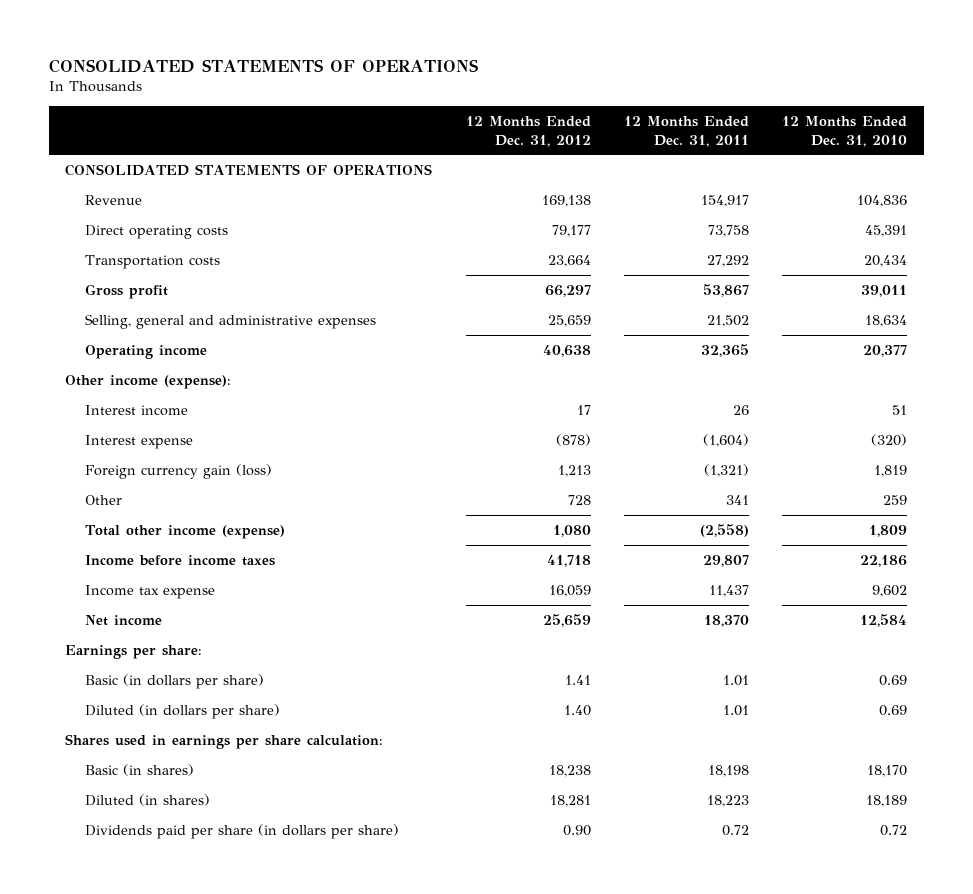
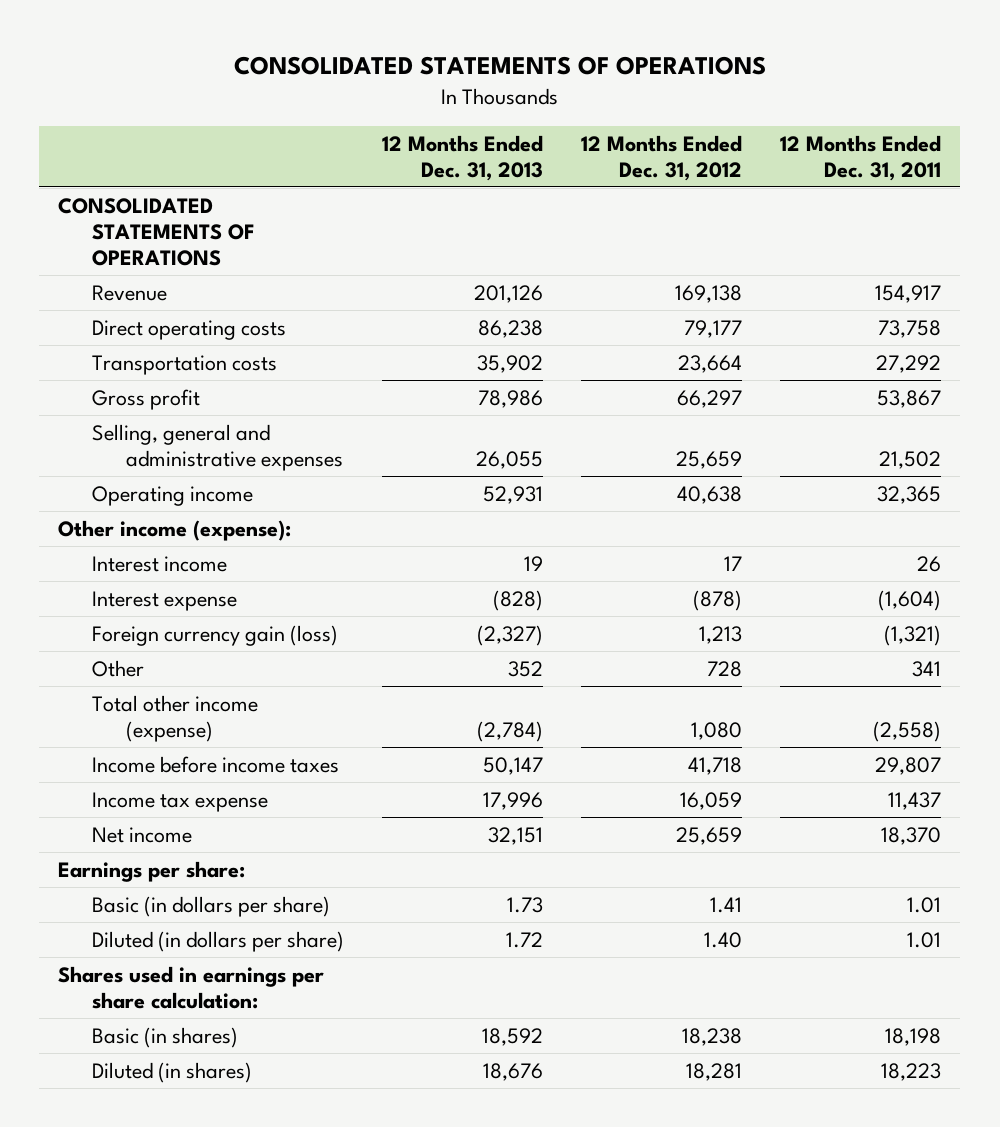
- | 12 Months Ended Dec. 31, 2012 | 12 Months Ended Dec. 31, 2011 | 12 Months Ended Dec. 31, 2010
+ | 12 Months Ended Dec. 31, 2013 | 12 Months Ended Dec. 31, 2012 | 12 Months Ended Dec. 31, 2011
- Dividends paid per share (in dollars per share) | 0.90 | 0.72 | 0.72

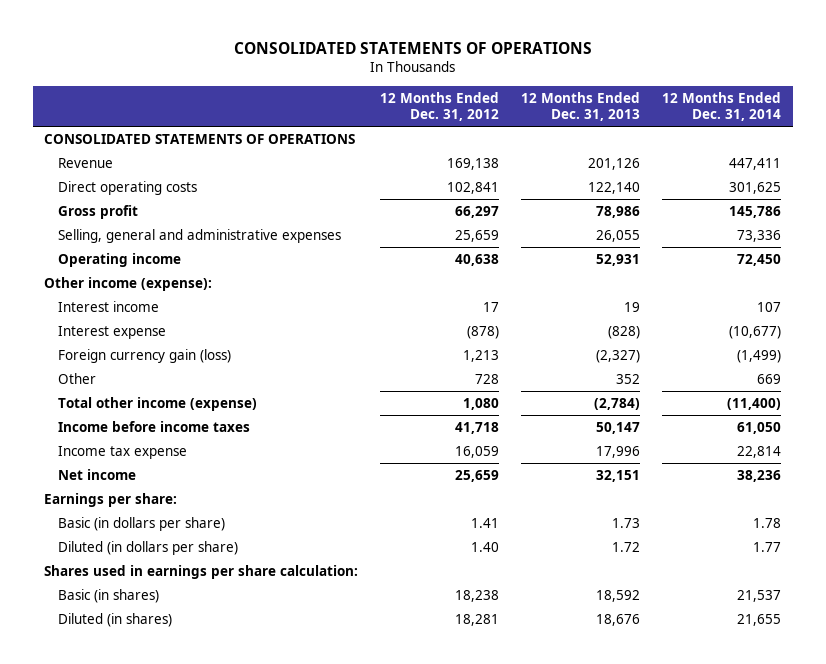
- | 12 Months Ended Dec. 31, 2013 | 12 Months Ended Dec. 31, 2012 | 12 Months Ended Dec. 31, 2011
+ | 12 Months Ended Dec. 31, 2012 | 12 Months Ended Dec. 31, 2013 | 12 Months Ended Dec. 31, 2014
- Direct operating costs | 86,238 | 79,177 | 73,758
- Transportation costs | 35,902 | 23,664 | 27,292
+ Direct operating costs | 102,841 | 122,140 | 301,625

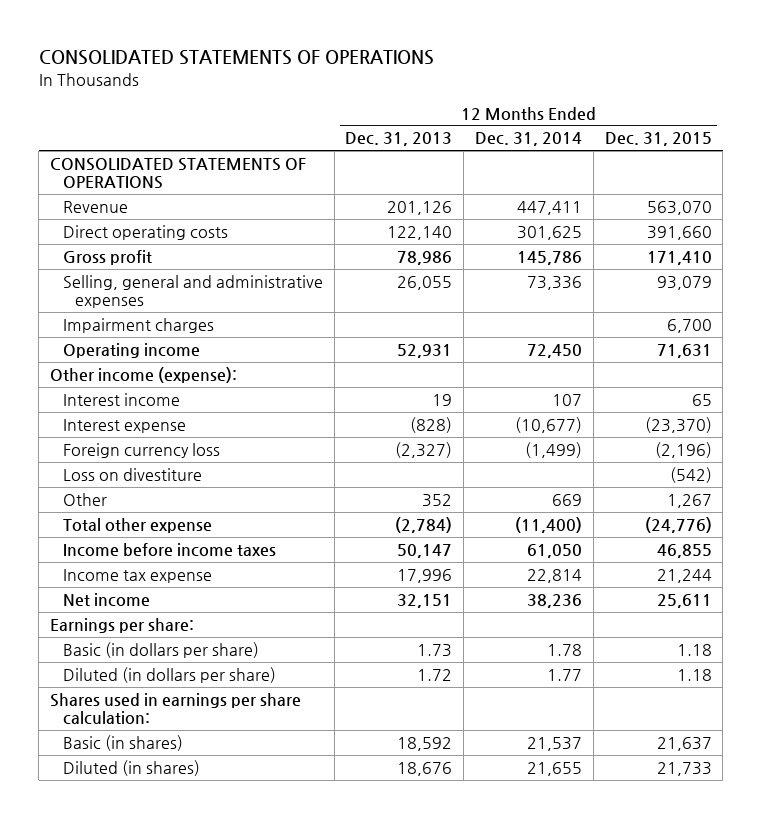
- | 12 Months Ended Dec. 31, 2012 | 12 Months Ended Dec. 31, 2013 | 12 Months Ended Dec. 31, 2014
+ | 12 Months Ended Dec. 31, 2013 | 12 Months Ended Dec. 31, 2014 | 12 Months Ended Dec. 31, 2015
+ Impairment charges | | | 6,700
- Foreign currency gain (loss) | 1,213 | (2,327) | (1,499)
+ Foreign currency loss | (2,327) | (1,499) | (2,196)
+ Loss on divestiture | | | (542)
- Total other income (expense) | 1,080 | (2,784) | (11,400)
+ Total other expense | (2,784) | (11,400) | (24,776)

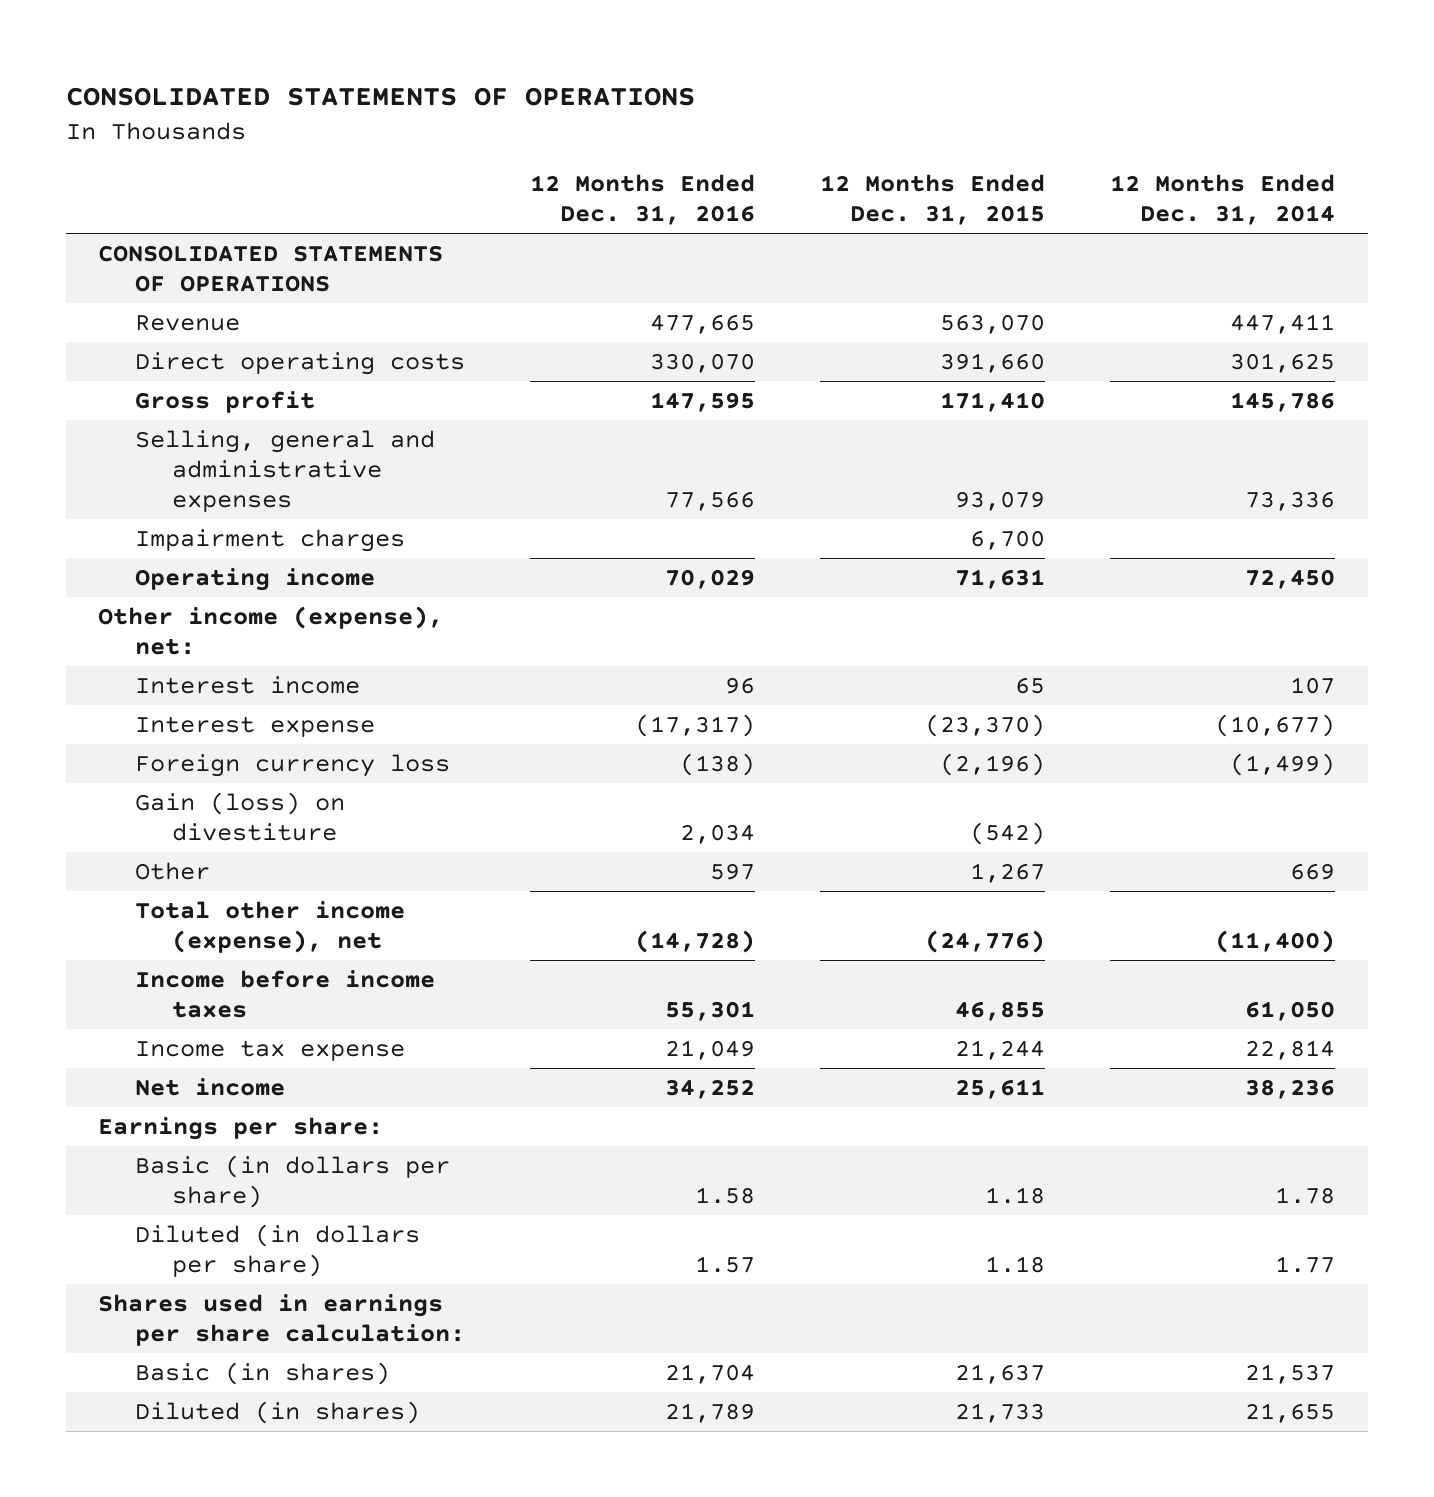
- | 12 Months Ended Dec. 31, 2013 | 12 Months Ended Dec. 31, 2014 | 12 Months Ended Dec. 31, 2015
+ | 12 Months Ended Dec. 31, 2016 | 12 Months Ended Dec. 31, 2015 | 12 Months Ended Dec. 31, 2014
- Other income (expense):
+ Other income (expense), net:
- Loss on divestiture | | | (542)
+ Gain (loss) on divestiture | 2,034 | (542) |
- Total other expense | (2,784) | (11,400) | (24,776)
+ Total other income (expense), net | (14,728) | (24,776) | (11,400)

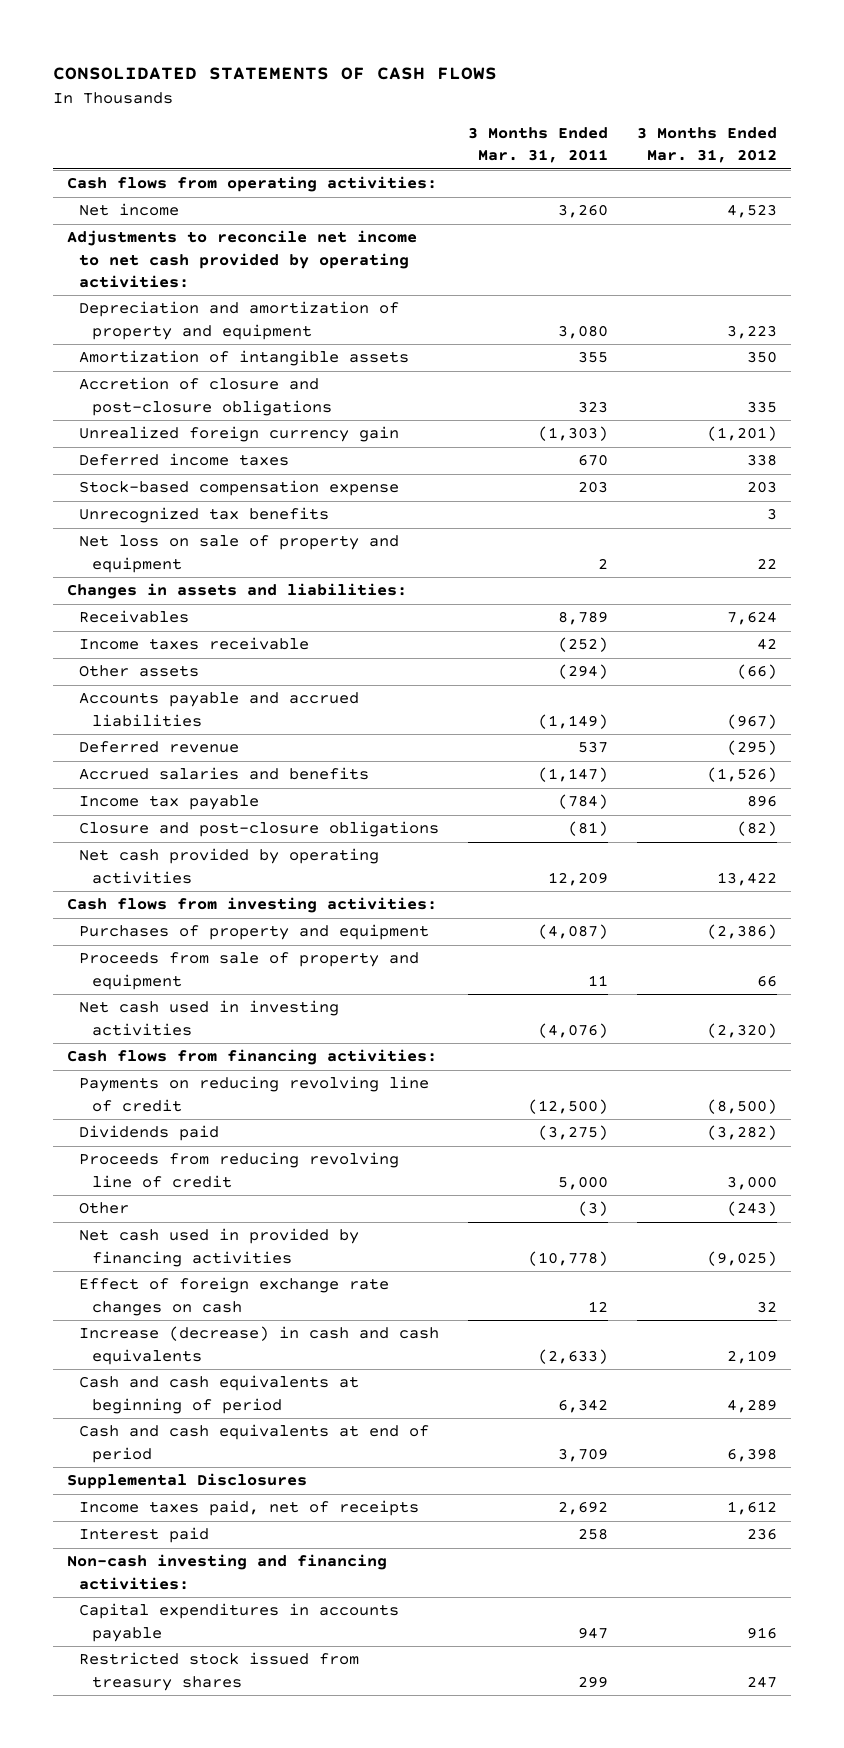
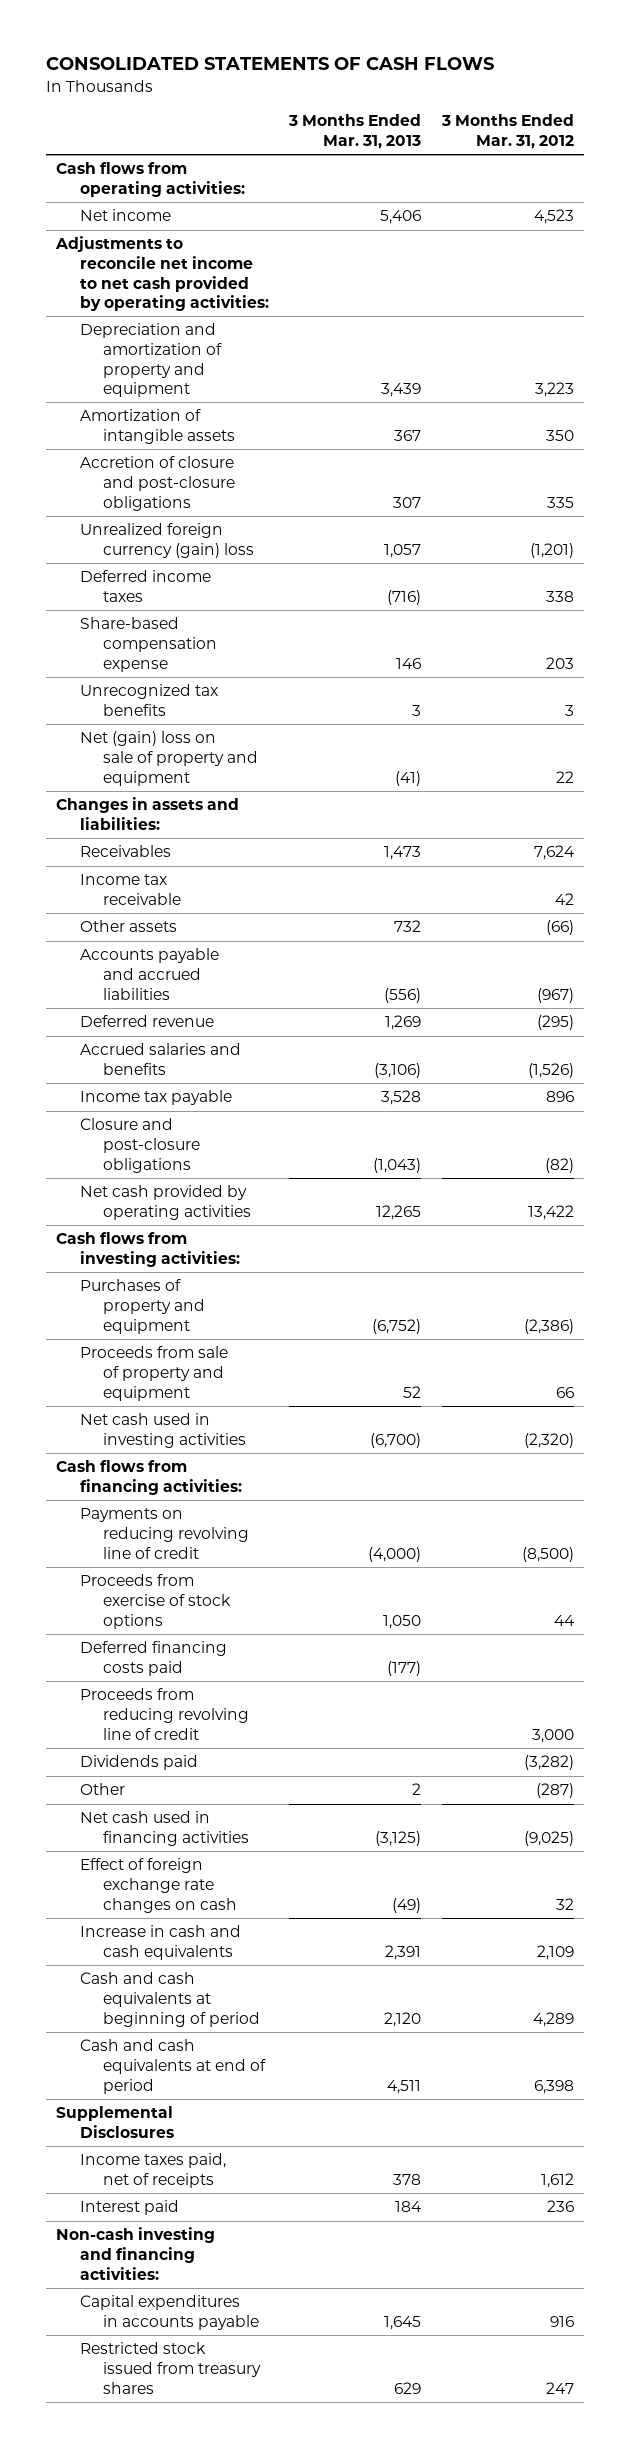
- | 3 Months Ended Mar. 31, 2011 | 3 Months Ended Mar. 31, 2012
+ | 3 Months Ended Mar. 31, 2013 | 3 Months Ended Mar. 31, 2012
- Unrealized foreign currency gain | (1,303) | (1,201)
+ Unrealized foreign currency (gain) loss | 1,057 | (1,201)
- Stock-based compensation expense | 203 | 203
+ Share-based compensation expense | 146 | 203
- Net loss on sale of property and equipment | 2 | 22
+ Net (gain) loss on sale of property and equipment | (41) | 22
- Income taxes receivable | (252) | 42
+ Income tax receivable | | 42
+ Proceeds from exercise of stock options | 1,050 | 44
+ Deferred financing costs paid | (177) |
- Other | (3) | (243)
- Net cash used in provided by financing activities | (10,778) | (9,025)
moved down: Dividends paid | | (3,282)
+ Other | 2 | (287)
+ Net cash used in financing activities | (3,125) | (9,025)
- Increase (decrease) in cash and cash equivalents | (2,633) | 2,109
+ Increase in cash and cash equivalents | 2,391 | 2,109

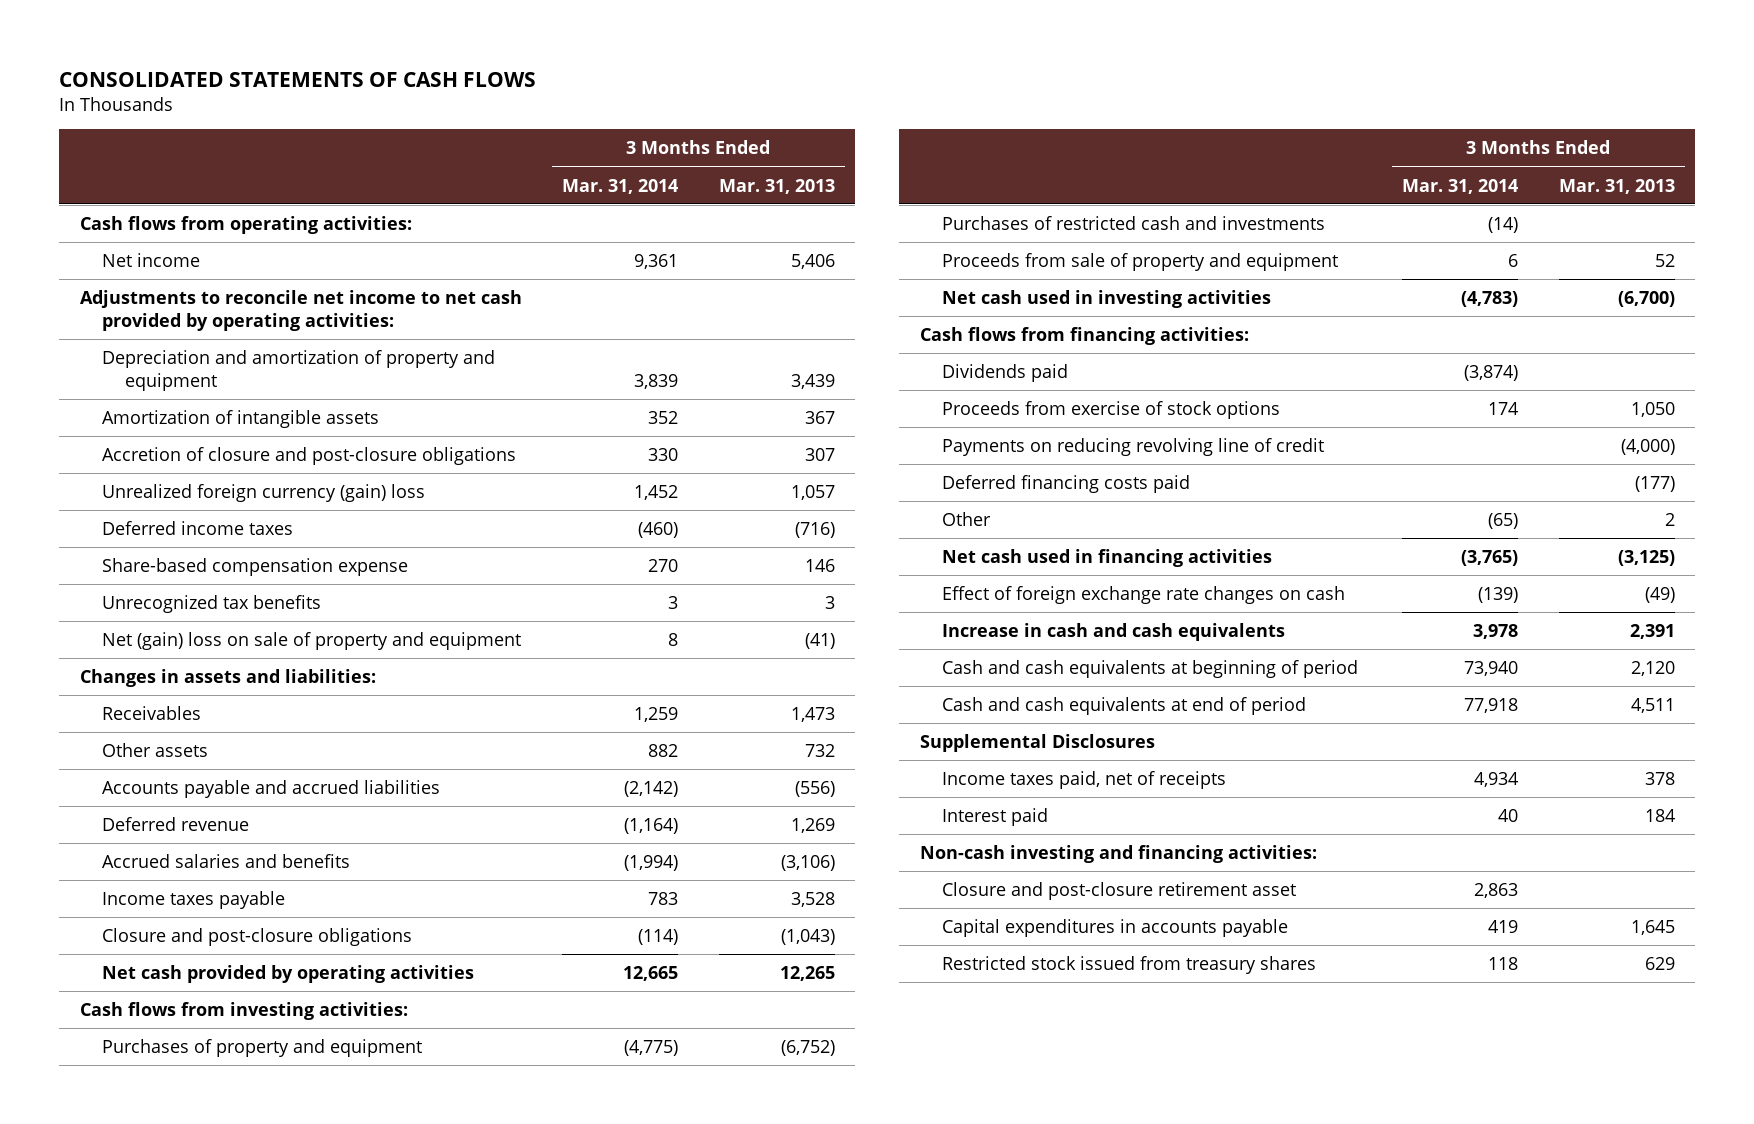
- | 3 Months Ended Mar. 31, 2013 | 3 Months Ended Mar. 31, 2012
+ | 3 Months Ended Mar. 31, 2014 | 3 Months Ended Mar. 31, 2013
- Income tax receivable | | 42
- Income tax payable | 3,528 | 896
+ Income taxes payable | 783 | 3,528
+ Purchases of restricted cash and investments | (14) |
moved up: Dividends paid | (3,874) |
moved down: Payments on reducing revolving line of credit | | (4,000)
- Proceeds from reducing revolving line of credit | | 3,000
+ Closure and post-closure retirement asset | 2,863 |

